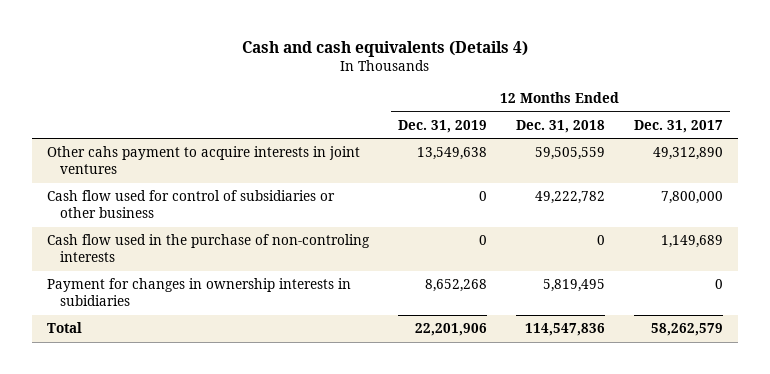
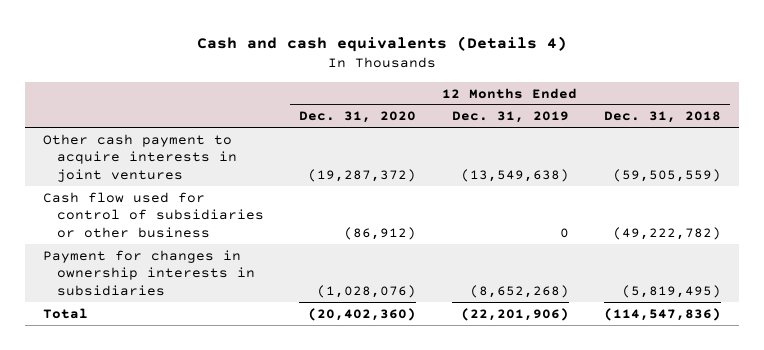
- | 12 Months Ended Dec. 31, 2019 | 12 Months Ended Dec. 31, 2018 | 12 Months Ended Dec. 31, 2017
+ | 12 Months Ended Dec. 31, 2020 | 12 Months Ended Dec. 31, 2019 | 12 Months Ended Dec. 31, 2018
- Other cahs payment to acquire interests in joint ventures | 13,549,638 | 59,505,559 | 49,312,890
- Cash flow used for control of subsidiaries or other business | 0 | 49,222,782 | 7,800,000
- Cash flow used in the purchase of non-controling interests | 0 | 0 | 1,149,689
- Payment for changes in ownership interests in subidiaries | 8,652,268 | 5,819,495 | 0
- Total | 22,201,906 | 114,547,836 | 58,262,579
+ Other cash payment to acquire interests in joint ventures | (19,287,372) | (13,549,638) | (59,505,559)
+ Cash flow used for control of subsidiaries or other business | (86,912) | 0 | (49,222,782)
+ Payment for changes in ownership interests in subsidiaries | (1,028,076) | (8,652,268) | (5,819,495)
+ Total | (20,402,360) | (22,201,906) | (114,547,836)

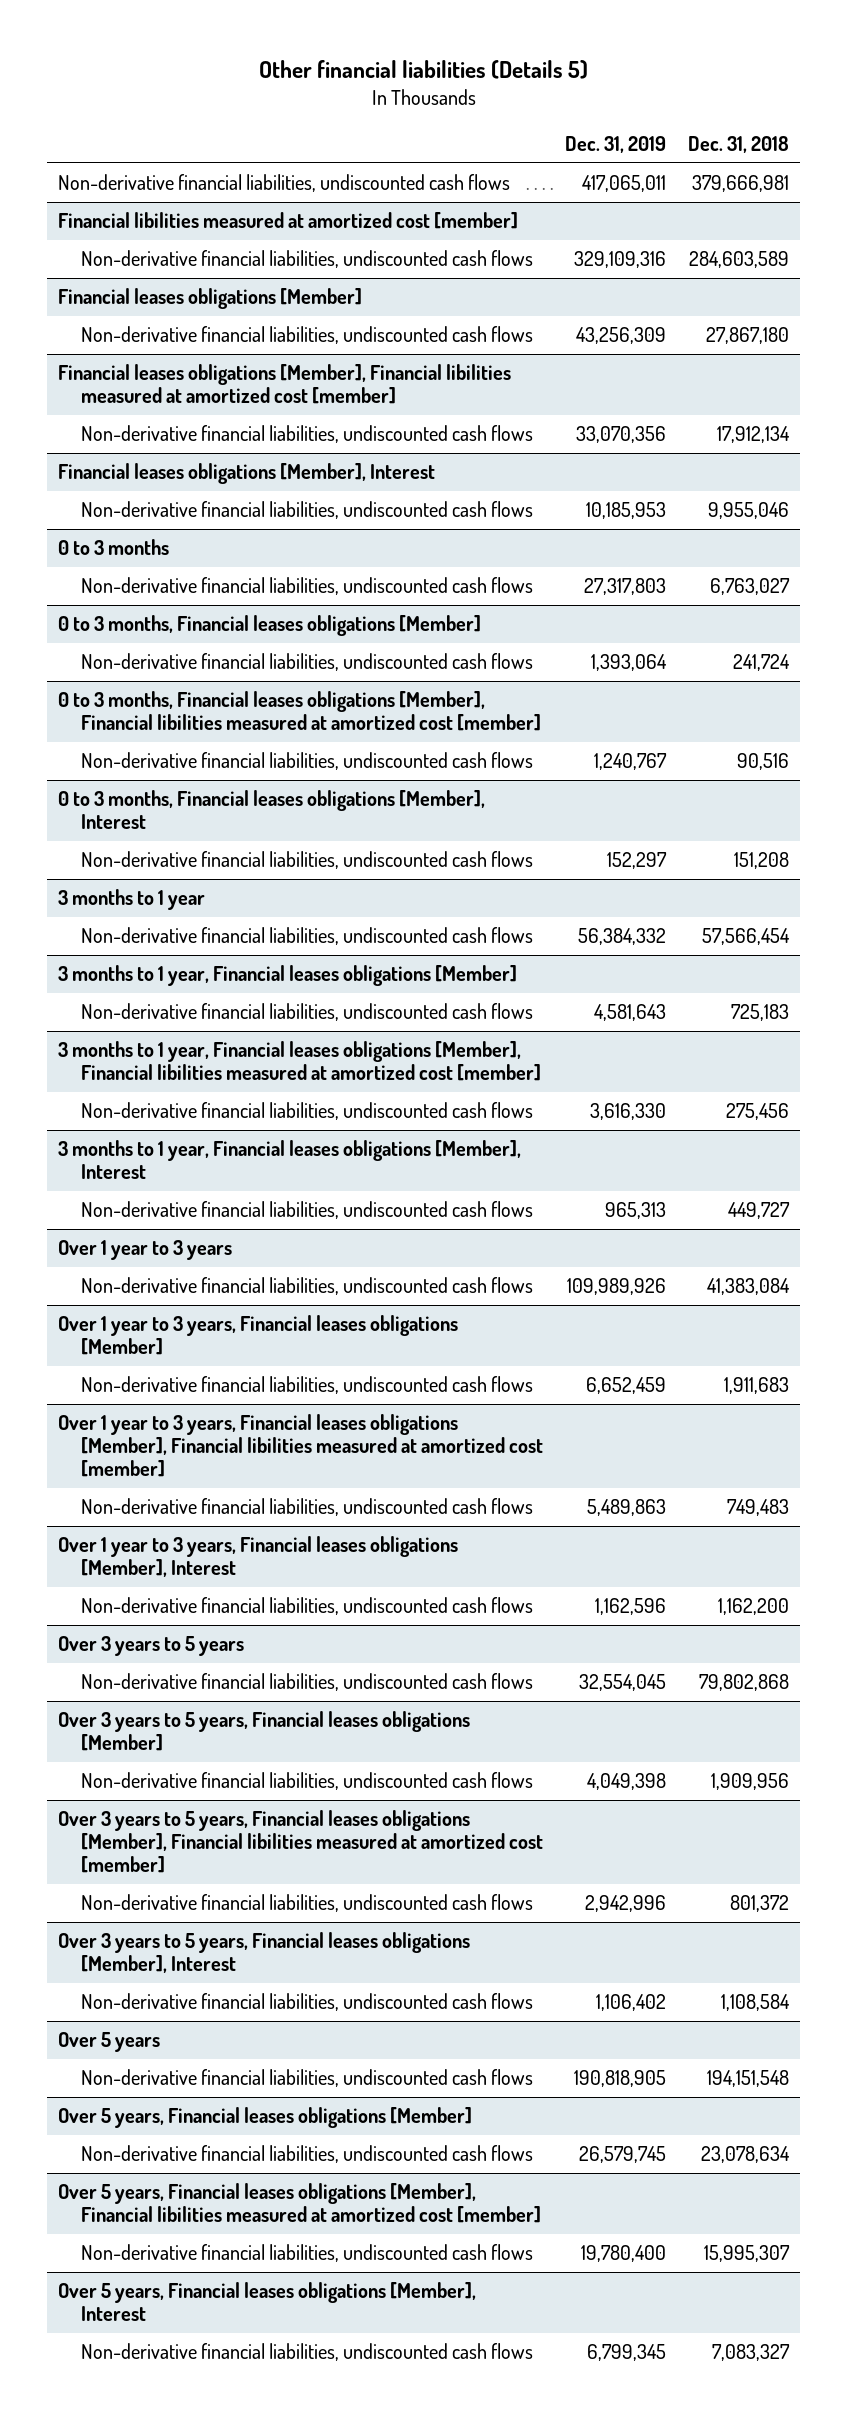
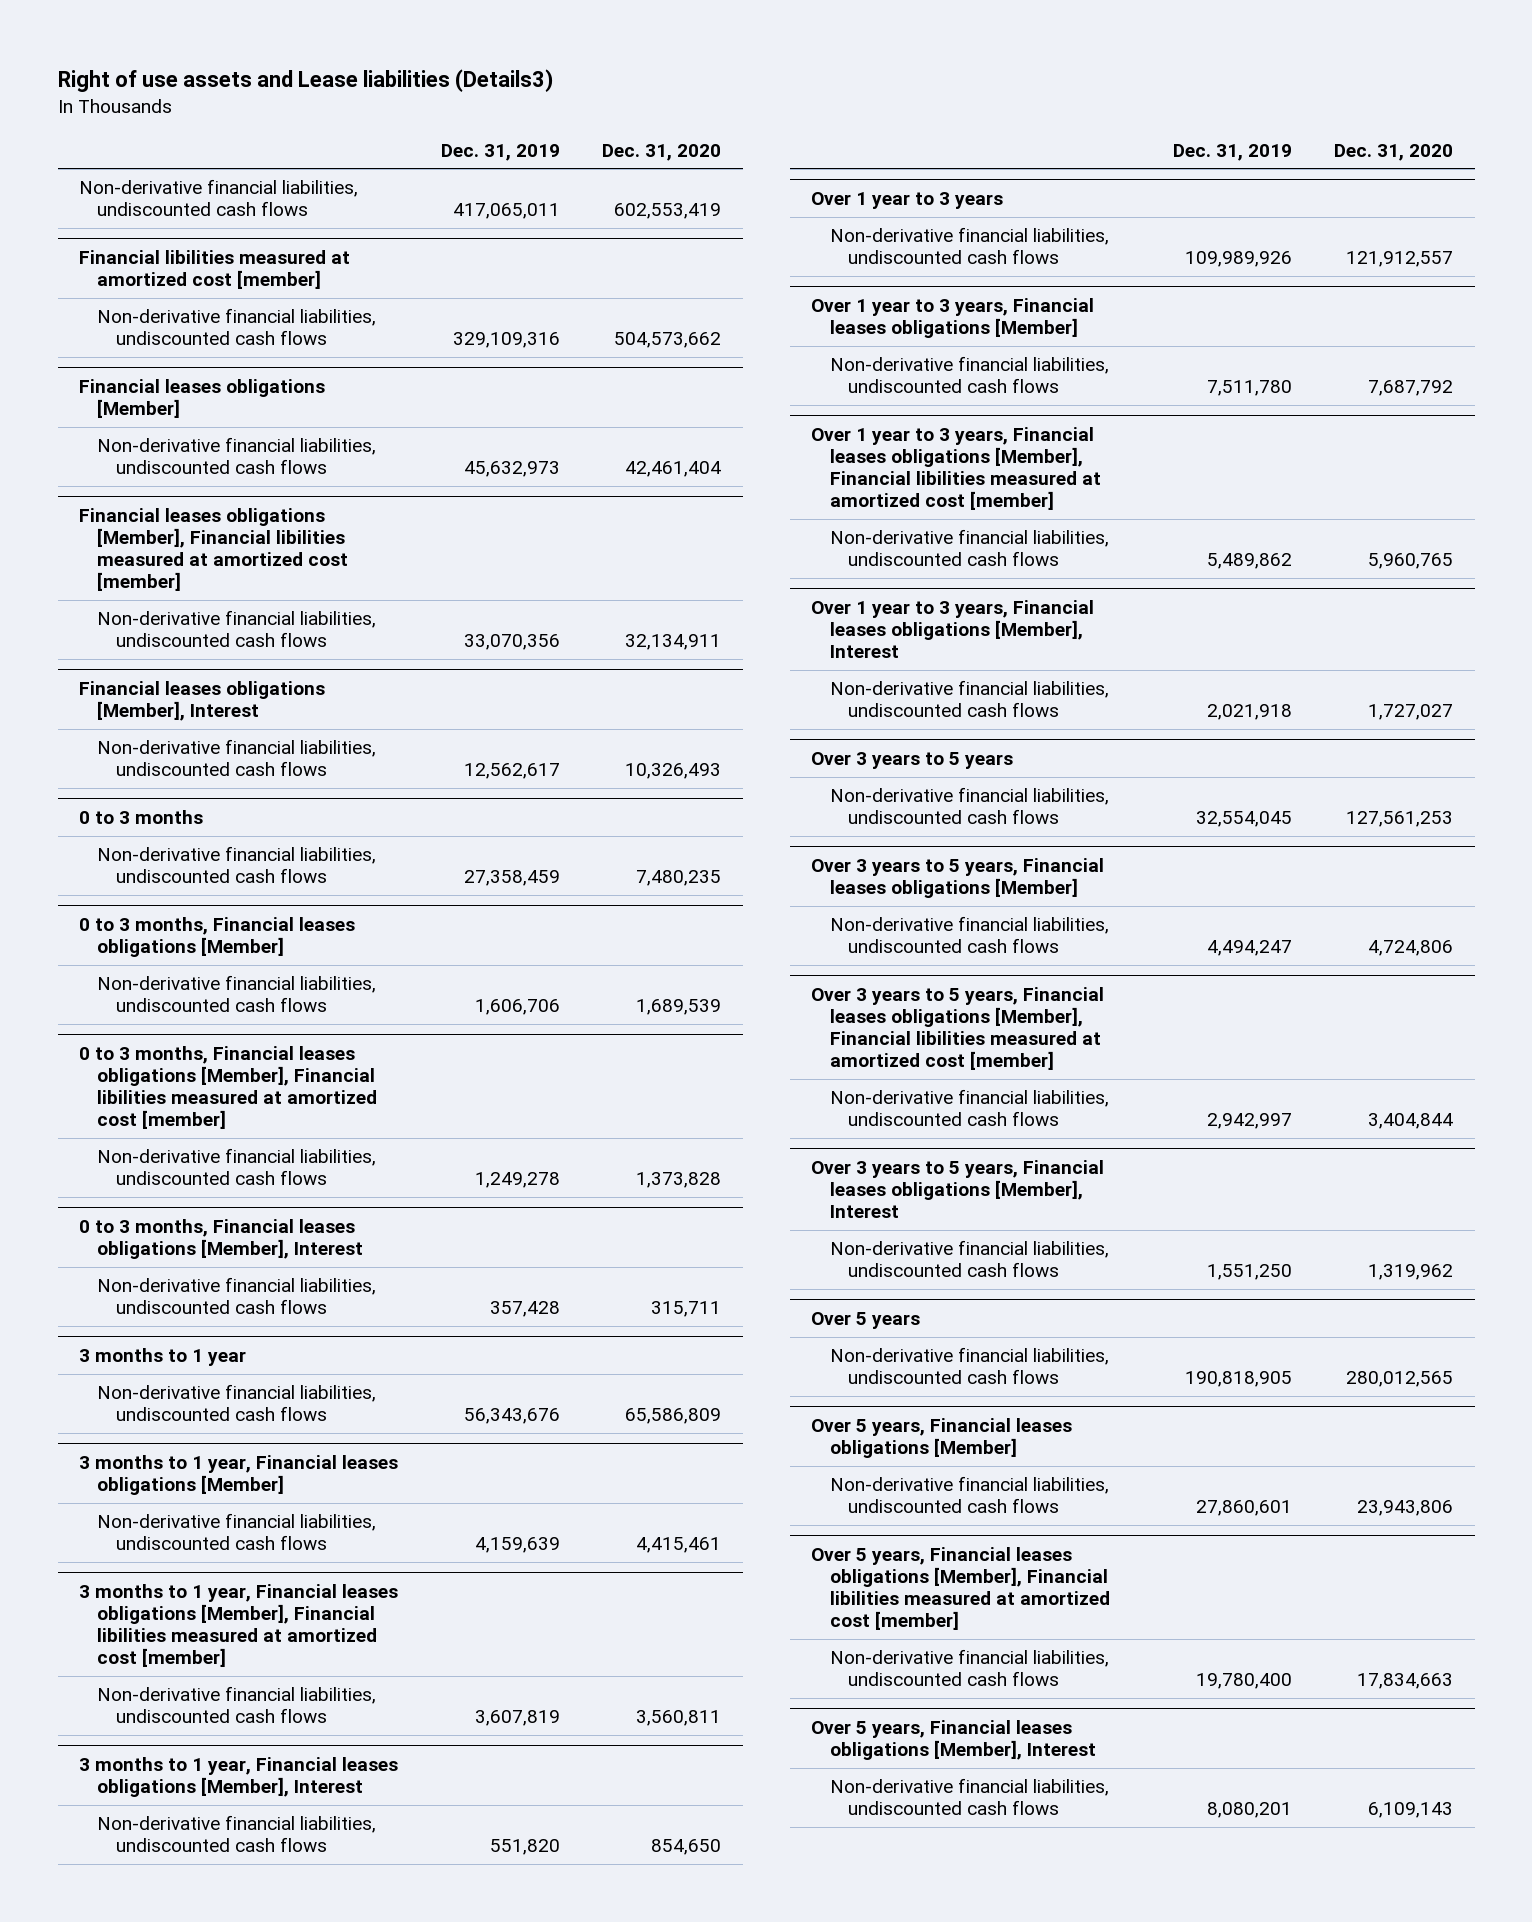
- Other financial liabilities (Details 5)
+ Right of use assets and Lease liabilities (Details3)
- | Dec. 31, 2019 | Dec. 31, 2018
+ | Dec. 31, 2019 | Dec. 31, 2020
@ Financial leases obligations [Member]
- Non-derivative financial liabilities, undiscounted cash flows | 43,256,309 | 27,867,180
+ Non-derivative financial liabilities, undiscounted cash flows | 45,632,973 | 42,461,404
@ Financial leases obligations [Member], Interest
- Non-derivative financial liabilities, undiscounted cash flows | 10,185,953 | 9,955,046
+ Non-derivative financial liabilities, undiscounted cash flows | 12,562,617 | 10,326,493
@ 0 to 3 months
- Non-derivative financial liabilities, undiscounted cash flows | 27,317,803 | 6,763,027
+ Non-derivative financial liabilities, undiscounted cash flows | 27,358,459 | 7,480,235
@ 0 to 3 months, Financial leases obligations [Member]
- Non-derivative financial liabilities, undiscounted cash flows | 1,393,064 | 241,724
+ Non-derivative financial liabilities, undiscounted cash flows | 1,606,706 | 1,689,539
@ 0 to 3 months, Financial leases obligations [Member], Financial libilities measured at amortized cost [member]
- Non-derivative financial liabilities, undiscounted cash flows | 1,240,767 | 90,516
+ Non-derivative financial liabilities, undiscounted cash flows | 1,249,278 | 1,373,828
@ 0 to 3 months, Financial leases obligations [Member], Interest
- Non-derivative financial liabilities, undiscounted cash flows | 152,297 | 151,208
+ Non-derivative financial liabilities, undiscounted cash flows | 357,428 | 315,711
@ 3 months to 1 year
- Non-derivative financial liabilities, undiscounted cash flows | 56,384,332 | 57,566,454
+ Non-derivative financial liabilities, undiscounted cash flows | 56,343,676 | 65,586,809
@ 3 months to 1 year, Financial leases obligations [Member]
- Non-derivative financial liabilities, undiscounted cash flows | 4,581,643 | 725,183
+ Non-derivative financial liabilities, undiscounted cash flows | 4,159,639 | 4,415,461
@ 3 months to 1 year, Financial leases obligations [Member], Financial libilities measured at amortized cost [member]
- Non-derivative financial liabilities, undiscounted cash flows | 3,616,330 | 275,456
+ Non-derivative financial liabilities, undiscounted cash flows | 3,607,819 | 3,560,811
@ 3 months to 1 year, Financial leases obligations [Member], Interest
- Non-derivative financial liabilities, undiscounted cash flows | 965,313 | 449,727
+ Non-derivative financial liabilities, undiscounted cash flows | 551,820 | 854,650
@ Over 1 year to 3 years, Financial leases obligations [Member]
- Non-derivative financial liabilities, undiscounted cash flows | 6,652,459 | 1,911,683
+ Non-derivative financial liabilities, undiscounted cash flows | 7,511,780 | 7,687,792
@ Over 1 year to 3 years, Financial leases obligations [Member], Financial libilities measured at amortized cost [member]
- Non-derivative financial liabilities, undiscounted cash flows | 5,489,863 | 749,483
+ Non-derivative financial liabilities, undiscounted cash flows | 5,489,862 | 5,960,765
@ Over 1 year to 3 years, Financial leases obligations [Member], Interest
- Non-derivative financial liabilities, undiscounted cash flows | 1,162,596 | 1,162,200
+ Non-derivative financial liabilities, undiscounted cash flows | 2,021,918 | 1,727,027
@ Over 3 years to 5 years, Financial leases obligations [Member]
- Non-derivative financial liabilities, undiscounted cash flows | 4,049,398 | 1,909,956
+ Non-derivative financial liabilities, undiscounted cash flows | 4,494,247 | 4,724,806
@ Over 3 years to 5 years, Financial leases obligations [Member], Financial libilities measured at amortized cost [member]
- Non-derivative financial liabilities, undiscounted cash flows | 2,942,996 | 801,372
+ Non-derivative financial liabilities, undiscounted cash flows | 2,942,997 | 3,404,844
@ Over 3 years to 5 years, Financial leases obligations [Member], Interest
- Non-derivative financial liabilities, undiscounted cash flows | 1,106,402 | 1,108,584
+ Non-derivative financial liabilities, undiscounted cash flows | 1,551,250 | 1,319,962
@ Over 5 years, Financial leases obligations [Member]
- Non-derivative financial liabilities, undiscounted cash flows | 26,579,745 | 23,078,634
+ Non-derivative financial liabilities, undiscounted cash flows | 27,860,601 | 23,943,806
@ Over 5 years, Financial leases obligations [Member], Interest
- Non-derivative financial liabilities, undiscounted cash flows | 6,799,345 | 7,083,327
+ Non-derivative financial liabilities, undiscounted cash flows | 8,080,201 | 6,109,143

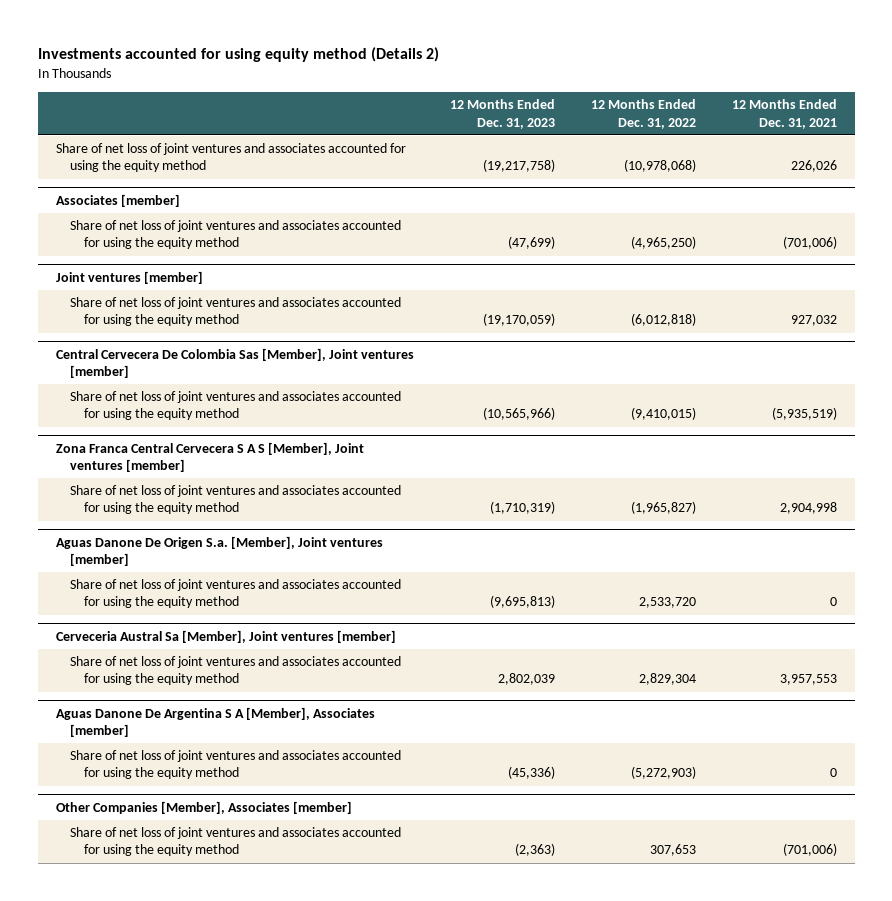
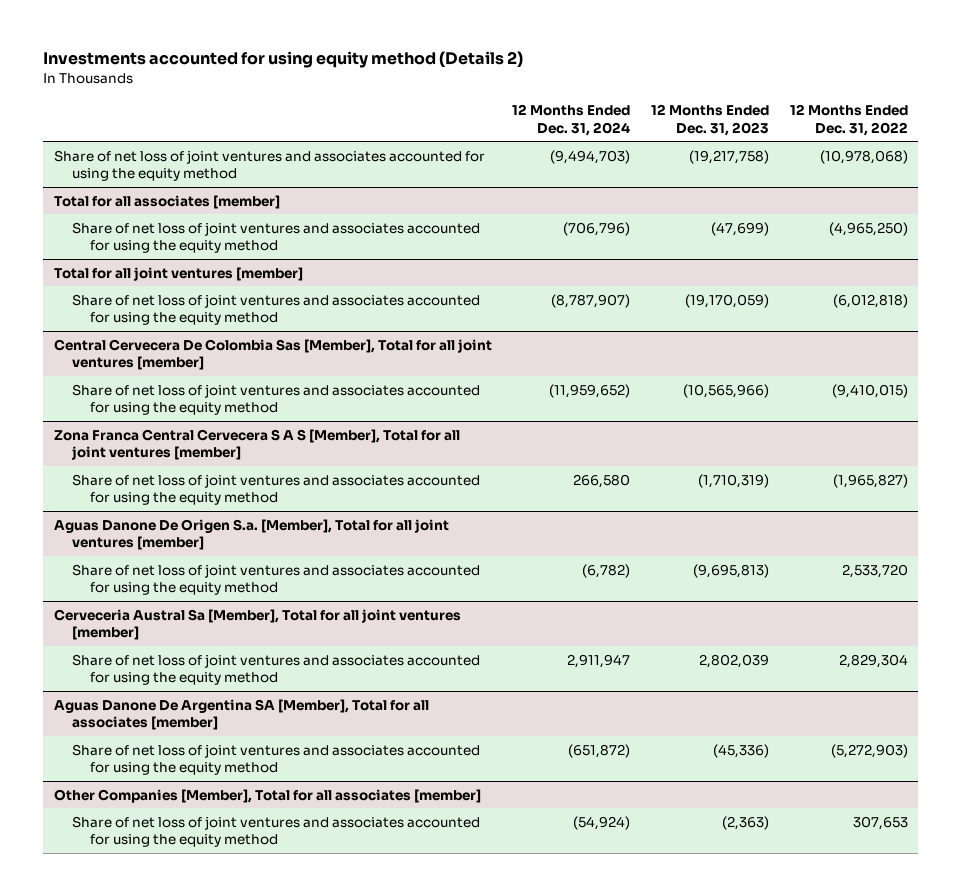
- | 12 Months Ended Dec. 31, 2023 | 12 Months Ended Dec. 31, 2022 | 12 Months Ended Dec. 31, 2021
+ | 12 Months Ended Dec. 31, 2024 | 12 Months Ended Dec. 31, 2023 | 12 Months Ended Dec. 31, 2022
- Associates [member]
+ Total for all associates [member]
- Joint ventures [member]
+ Total for all joint ventures [member]
- Central Cervecera De Colombia Sas [Member], Joint ventures [member]
+ Central Cervecera De Colombia Sas [Member], Total for all joint ventures [member]
- Zona Franca Central Cervecera S A S [Member], Joint ventures [member]
+ Zona Franca Central Cervecera S A S [Member], Total for all joint ventures [member]
- Aguas Danone De Origen S.a. [Member], Joint ventures [member]
+ Aguas Danone De Origen S.a. [Member], Total for all joint ventures [member]
- Cerveceria Austral Sa [Member], Joint ventures [member]
+ Cerveceria Austral Sa [Member], Total for all joint ventures [member]
- Aguas Danone De Argentina S A [Member], Associates [member]
+ Aguas Danone De Argentina SA [Member], Total for all associates [member]
- Other Companies [Member], Associates [member]
+ Other Companies [Member], Total for all associates [member]

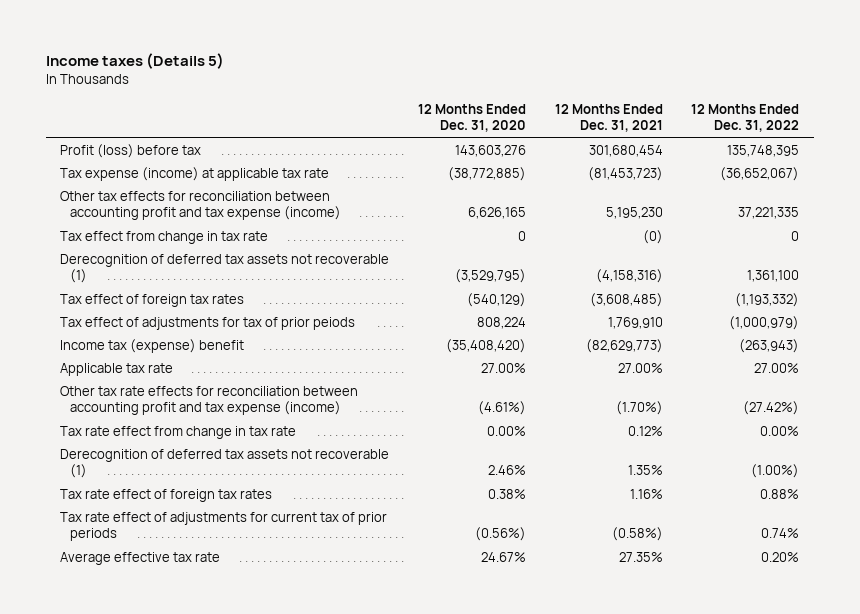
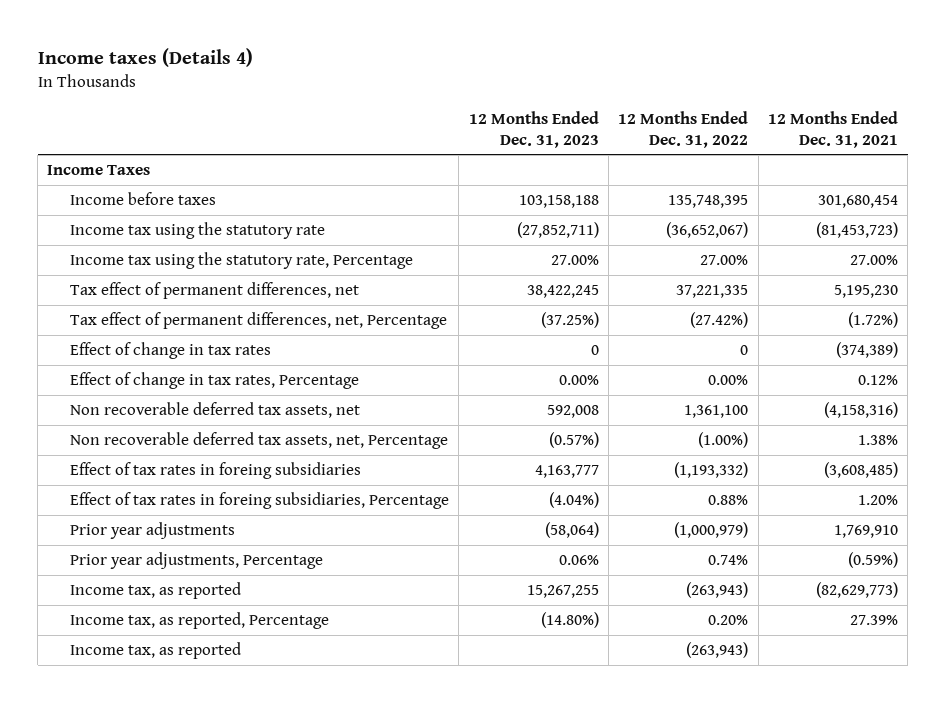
- Income taxes (Details 5)
+ Income taxes (Details 4)
- | 12 Months Ended Dec. 31, 2020 | 12 Months Ended Dec. 31, 2021 | 12 Months Ended Dec. 31, 2022
+ | 12 Months Ended Dec. 31, 2023 | 12 Months Ended Dec. 31, 2022 | 12 Months Ended Dec. 31, 2021
- Profit (loss) before tax | 143,603,276 | 301,680,454 | 135,748,395
- Tax expense (income) at applicable tax rate | (38,772,885) | (81,453,723) | (36,652,067)
- Other tax effects for reconciliation between accounting profit and tax expense (income) | 6,626,165 | 5,195,230 | 37,221,335
- Tax effect from change in tax rate | 0 | (0) | 0
- Derecognition of deferred tax assets not recoverable (1) | (3,529,795) | (4,158,316) | 1,361,100
- Tax effect of foreign tax rates | (540,129) | (3,608,485) | (1,193,332)
- Tax effect of adjustments for tax of prior peiods | 808,224 | 1,769,910 | (1,000,979)
- Income tax (expense) benefit | (35,408,420) | (82,629,773) | (263,943)
- Applicable tax rate | 27.00% | 27.00% | 27.00%
- Other tax rate effects for reconciliation between accounting profit and tax expense (income) | (4.61%) | (1.70%) | (27.42%)
- Tax rate effect from change in tax rate | 0.00% | 0.12% | 0.00%
- Derecognition of deferred tax assets not recoverable (1) | 2.46% | 1.35% | (1.00%)
- Tax rate effect of foreign tax rates | 0.38% | 1.16% | 0.88%
- Tax rate effect of adjustments for current tax of prior periods | (0.56%) | (0.58%) | 0.74%
- Average effective tax rate | 24.67% | 27.35% | 0.20%
+ Income Taxes
+ Income before taxes | 103,158,188 | 135,748,395 | 301,680,454
+ Income tax using the statutory rate | (27,852,711) | (36,652,067) | (81,453,723)
+ Income tax using the statutory rate, Percentage | 27.00% | 27.00% | 27.00%
+ Tax effect of permanent differences, net | 38,422,245 | 37,221,335 | 5,195,230
+ Tax effect of permanent differences, net, Percentage | (37.25%) | (27.42%) | (1.72%)
+ Effect of change in tax rates | 0 | 0 | (374,389)
+ Effect of change in tax rates, Percentage | 0.00% | 0.00% | 0.12%
+ Non recoverable deferred tax assets, net | 592,008 | 1,361,100 | (4,158,316)
+ Non recoverable deferred tax assets, net, Percentage | (0.57%) | (1.00%) | 1.38%
+ Effect of tax rates in foreing subsidiaries | 4,163,777 | (1,193,332) | (3,608,485)
+ Effect of tax rates in foreing subsidiaries, Percentage | (4.04%) | 0.88% | 1.20%
+ Prior year adjustments | (58,064) | (1,000,979) | 1,769,910
+ Prior year adjustments, Percentage | 0.06% | 0.74% | (0.59%)
+ Income tax, as reported | 15,267,255 | (263,943) | (82,629,773)
+ Income tax, as reported, Percentage | (14.80%) | 0.20% | 27.39%
+ Income tax, as reported | | (263,943) |

